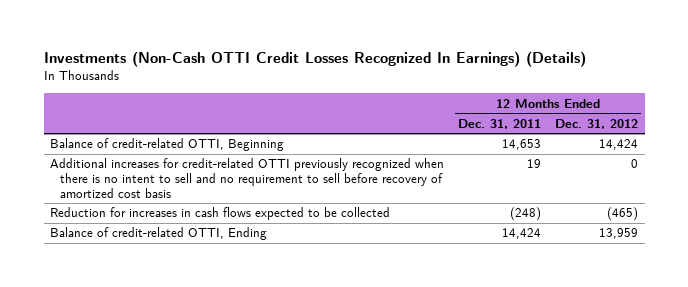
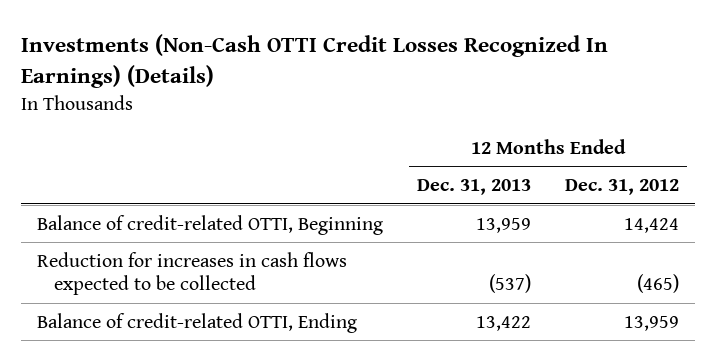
- | 12 Months Ended Dec. 31, 2011 | 12 Months Ended Dec. 31, 2012
+ | 12 Months Ended Dec. 31, 2013 | 12 Months Ended Dec. 31, 2012
- Additional increases for credit-related OTTI previously recognized when there is no intent to sell and no requirement to sell before recovery of amortized cost basis | 19 | 0

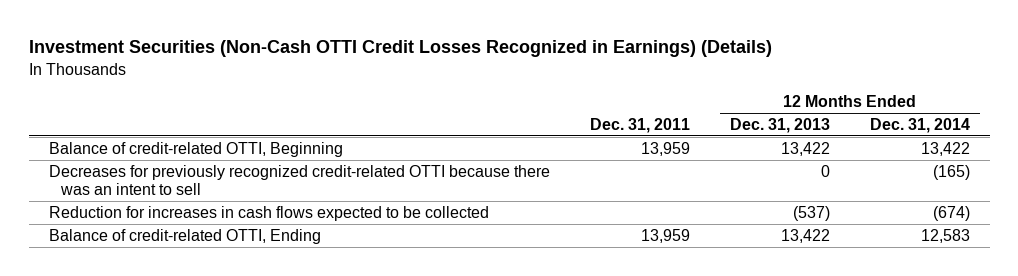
- Investments (Non-Cash OTTI Credit Losses Recognized In Earnings) (Details)
+ Investment Securities (Non-Cash OTTI Credit Losses Recognized in Earnings) (Details)
- | 12 Months Ended Dec. 31, 2013 | 12 Months Ended Dec. 31, 2012
+ | Dec. 31, 2011 | 12 Months Ended Dec. 31, 2013 | 12 Months Ended Dec. 31, 2014
- Balance of credit-related OTTI, Beginning | 13,959 | 14,424
+ Balance of credit-related OTTI, Beginning | 13,959 | 13,422 | 13,422
+ Decreases for previously recognized credit-related OTTI because there was an intent to sell | | 0 | (165)

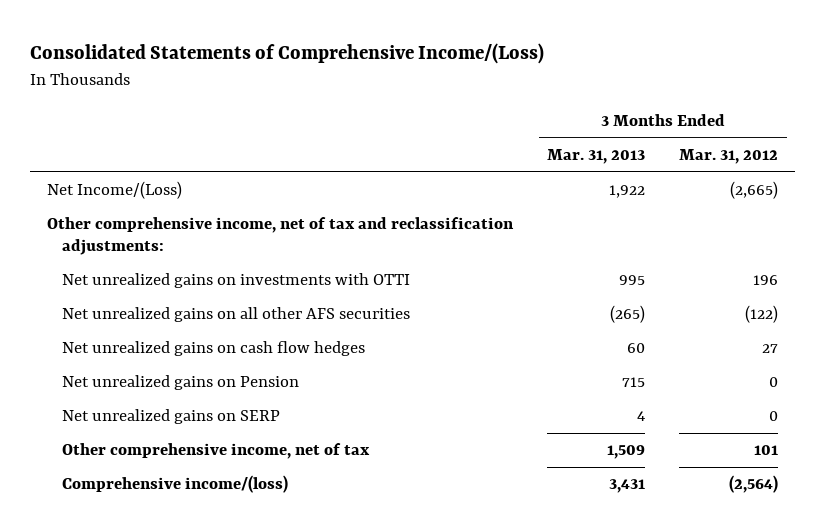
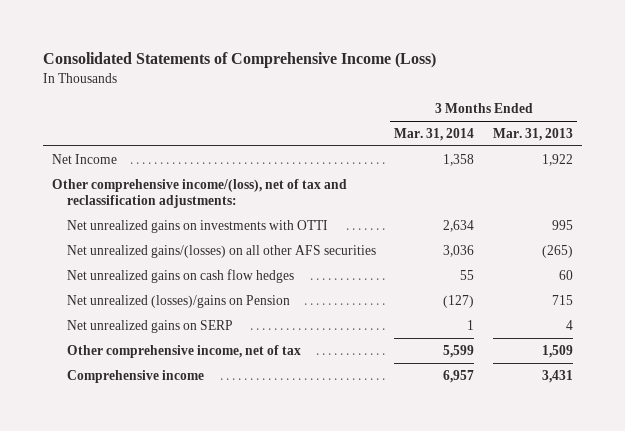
- Consolidated Statements of Comprehensive Income/(Loss)
+ Consolidated Statements of Comprehensive Income (Loss)
- | 3 Months Ended Mar. 31, 2013 | 3 Months Ended Mar. 31, 2012
+ | 3 Months Ended Mar. 31, 2014 | 3 Months Ended Mar. 31, 2013
- Net Income/(Loss) | 1,922 | (2,665)
- Other comprehensive income, net of tax and reclassification adjustments:
+ Net Income | 1,358 | 1,922
+ Other comprehensive income/(loss), net of tax and reclassification adjustments:
- Net unrealized gains on all other AFS securities | (265) | (122)
+ Net unrealized gains/(losses) on all other AFS securities | 3,036 | (265)
- Net unrealized gains on Pension | 715 | 0
+ Net unrealized (losses)/gains on Pension | (127) | 715
- Comprehensive income/(loss) | 3,431 | (2,564)
+ Comprehensive income | 6,957 | 3,431

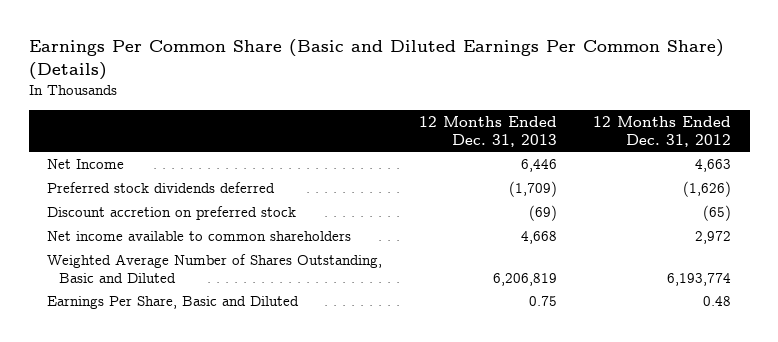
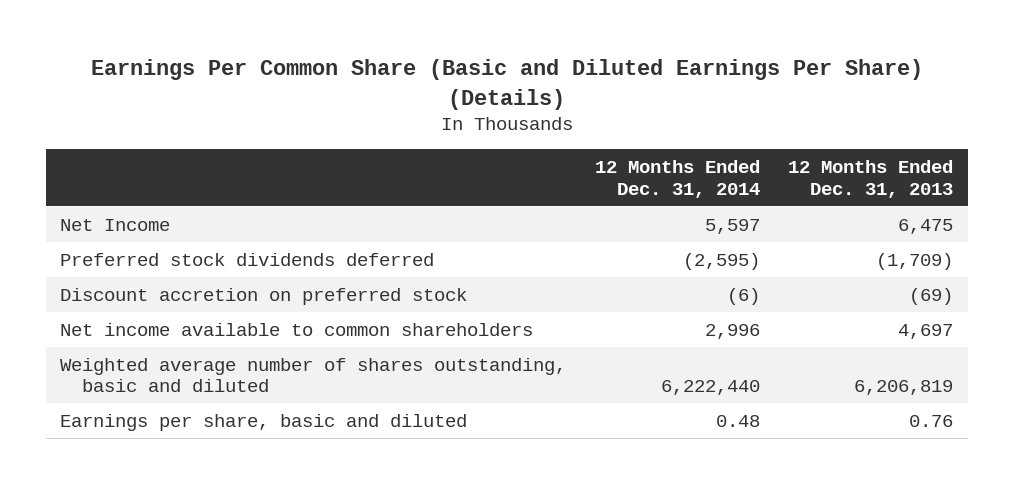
- Earnings Per Common Share (Basic and Diluted Earnings Per Common Share) (Details)
+ Earnings Per Common Share (Basic and Diluted Earnings Per Share) (Details)
- | 12 Months Ended Dec. 31, 2013 | 12 Months Ended Dec. 31, 2012
+ | 12 Months Ended Dec. 31, 2014 | 12 Months Ended Dec. 31, 2013
- Net Income | 6,446 | 4,663
+ Net Income | 5,597 | 6,475
- Net income available to common shareholders | 4,668 | 2,972
- Weighted Average Number of Shares Outstanding, Basic and Diluted | 6,206,819 | 6,193,774
- Earnings Per Share, Basic and Diluted | 0.75 | 0.48
+ Net income available to common shareholders | 2,996 | 4,697
+ Weighted average number of shares outstanding, basic and diluted | 6,222,440 | 6,206,819
+ Earnings per share, basic and diluted | 0.48 | 0.76

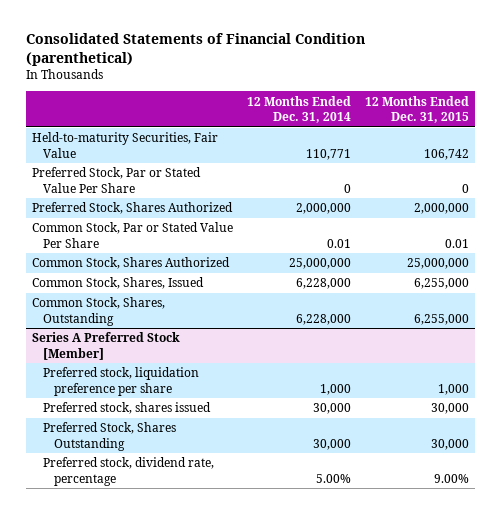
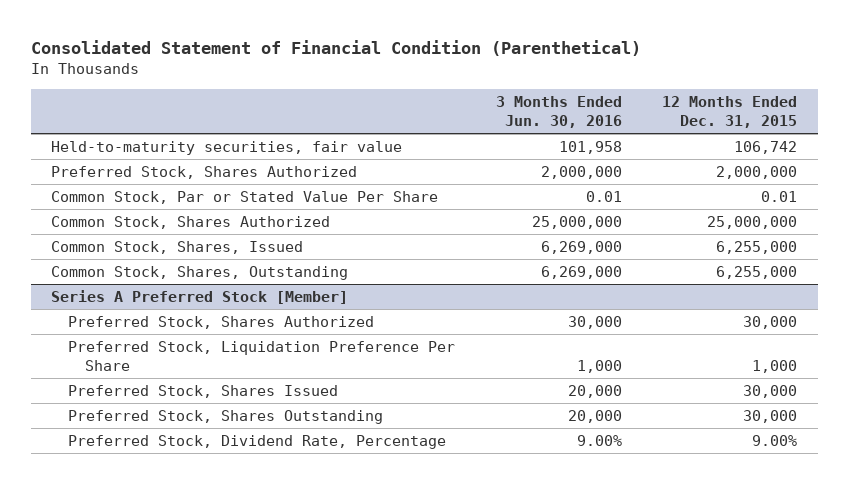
- Consolidated Statements of Financial Condition (parenthetical)
+ Consolidated Statement of Financial Condition (Parenthetical)
- | 12 Months Ended Dec. 31, 2014 | 12 Months Ended Dec. 31, 2015
+ | 3 Months Ended Jun. 30, 2016 | 12 Months Ended Dec. 31, 2015
- Held-to-maturity Securities, Fair Value | 110,771 | 106,742
- Preferred Stock, Par or Stated Value Per Share | 0 | 0
+ Held-to-maturity securities, fair value | 101,958 | 106,742
@ Series A Preferred Stock [Member]
- Preferred stock, liquidation preference per share | 1,000 | 1,000
- Preferred stock, shares issued | 30,000 | 30,000
+ Preferred Stock, Shares Authorized | 30,000 | 30,000
+ Preferred Stock, Liquidation Preference Per Share | 1,000 | 1,000
+ Preferred Stock, Shares Issued | 20,000 | 30,000
- Preferred stock, dividend rate, percentage | 5.00% | 9.00%
+ Preferred Stock, Dividend Rate, Percentage | 9.00% | 9.00%

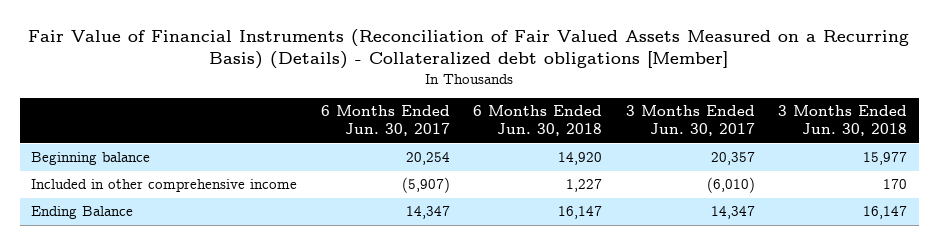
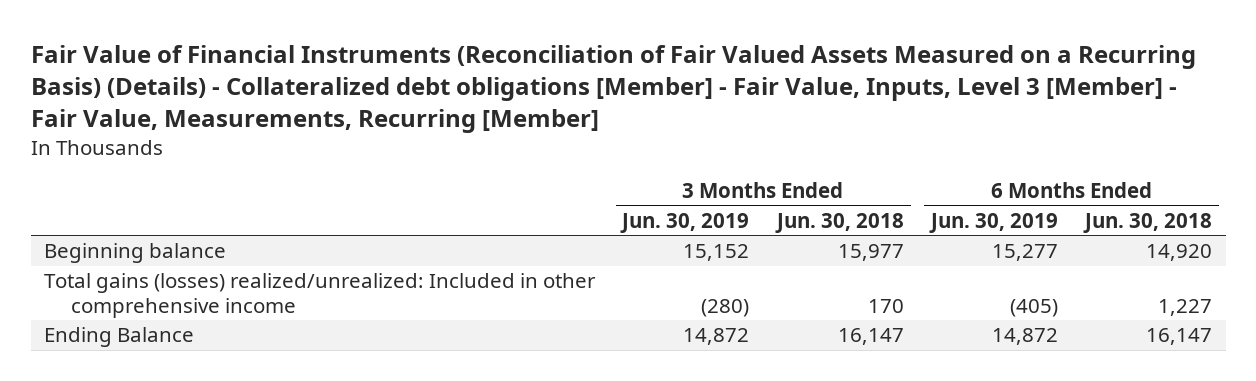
- Fair Value of Financial Instruments (Reconciliation of Fair Valued Assets Measured on a Recurring Basis) (Details) - Collateralized debt obligations [Member]
+ Fair Value of Financial Instruments (Reconciliation of Fair Valued Assets Measured on a Recurring Basis) (Details) - Collateralized debt obligations [Member] - Fair Value, Inputs, Level 3 [Member] - Fair Value, Measurements, Recurring [Member]
- | 6 Months Ended Jun. 30, 2017 | 6 Months Ended Jun. 30, 2018 | 3 Months Ended Jun. 30, 2017 | 3 Months Ended Jun. 30, 2018
+ | 3 Months Ended Jun. 30, 2019 | 3 Months Ended Jun. 30, 2018 | 6 Months Ended Jun. 30, 2019 | 6 Months Ended Jun. 30, 2018
- Included in other comprehensive income | (5,907) | 1,227 | (6,010) | 170
+ Total gains (losses) realized/unrealized: Included in other comprehensive income | (280) | 170 | (405) | 1,227

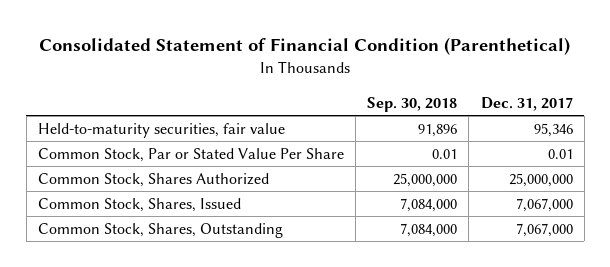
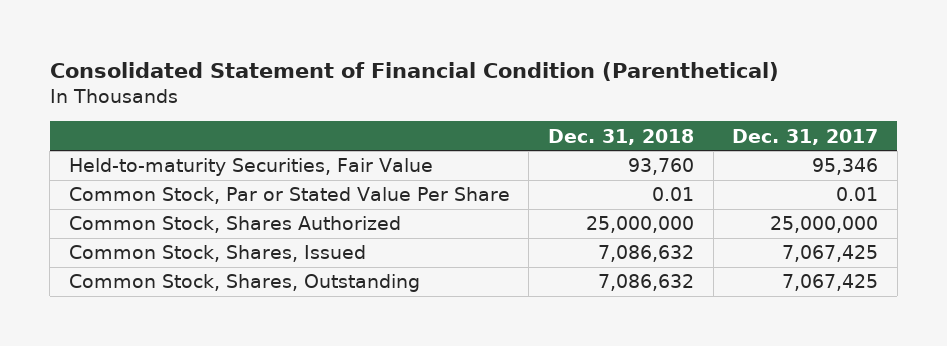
- | Sep. 30, 2018 | Dec. 31, 2017
+ | Dec. 31, 2018 | Dec. 31, 2017
- Held-to-maturity securities, fair value | 91,896 | 95,346
+ Held-to-maturity Securities, Fair Value | 93,760 | 95,346
- Common Stock, Shares, Issued | 7,084,000 | 7,067,000
- Common Stock, Shares, Outstanding | 7,084,000 | 7,067,000
+ Common Stock, Shares, Issued | 7,086,632 | 7,067,425
+ Common Stock, Shares, Outstanding | 7,086,632 | 7,067,425

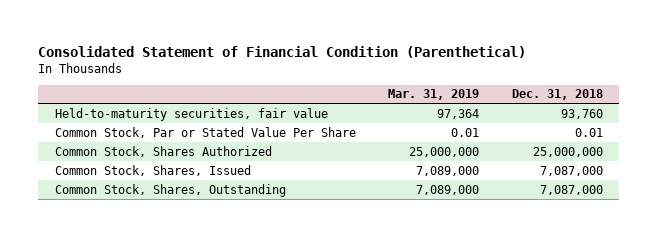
- | Dec. 31, 2018 | Dec. 31, 2017
+ | Mar. 31, 2019 | Dec. 31, 2018
- Held-to-maturity Securities, Fair Value | 93,760 | 95,346
+ Held-to-maturity securities, fair value | 97,364 | 93,760
- Common Stock, Shares, Issued | 7,086,632 | 7,067,425
- Common Stock, Shares, Outstanding | 7,086,632 | 7,067,425
+ Common Stock, Shares, Issued | 7,089,000 | 7,087,000
+ Common Stock, Shares, Outstanding | 7,089,000 | 7,087,000

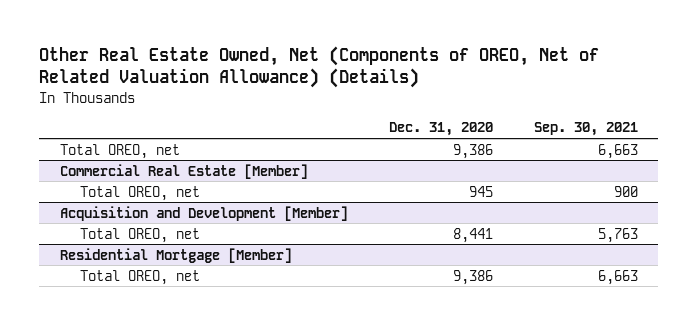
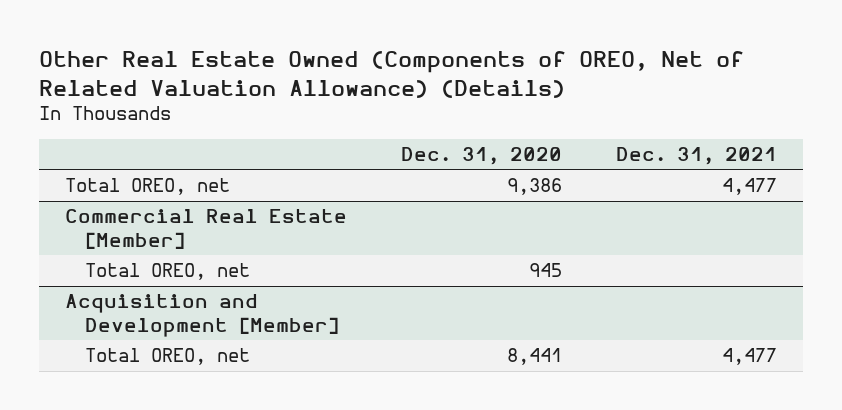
- Other Real Estate Owned, Net (Components of OREO, Net of Related Valuation Allowance) (Details)
+ Other Real Estate Owned (Components of OREO, Net of Related Valuation Allowance) (Details)
- | Dec. 31, 2020 | Sep. 30, 2021
+ | Dec. 31, 2020 | Dec. 31, 2021
- Residential Mortgage [Member]
- Total OREO, net | 9,386 | 6,663

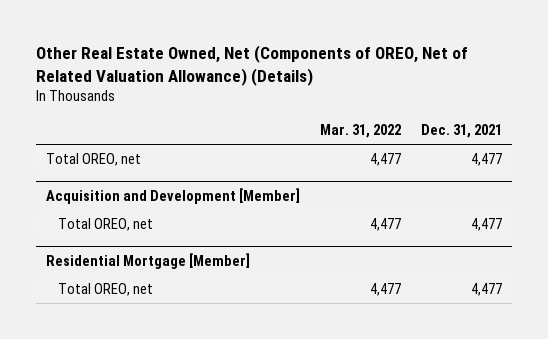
- Other Real Estate Owned (Components of OREO, Net of Related Valuation Allowance) (Details)
+ Other Real Estate Owned, Net (Components of OREO, Net of Related Valuation Allowance) (Details)
- | Dec. 31, 2020 | Dec. 31, 2021
+ | Mar. 31, 2022 | Dec. 31, 2021
- Commercial Real Estate [Member]
- Total OREO, net | 945 |
+ Residential Mortgage [Member]
+ Total OREO, net | 4,477 | 4,477

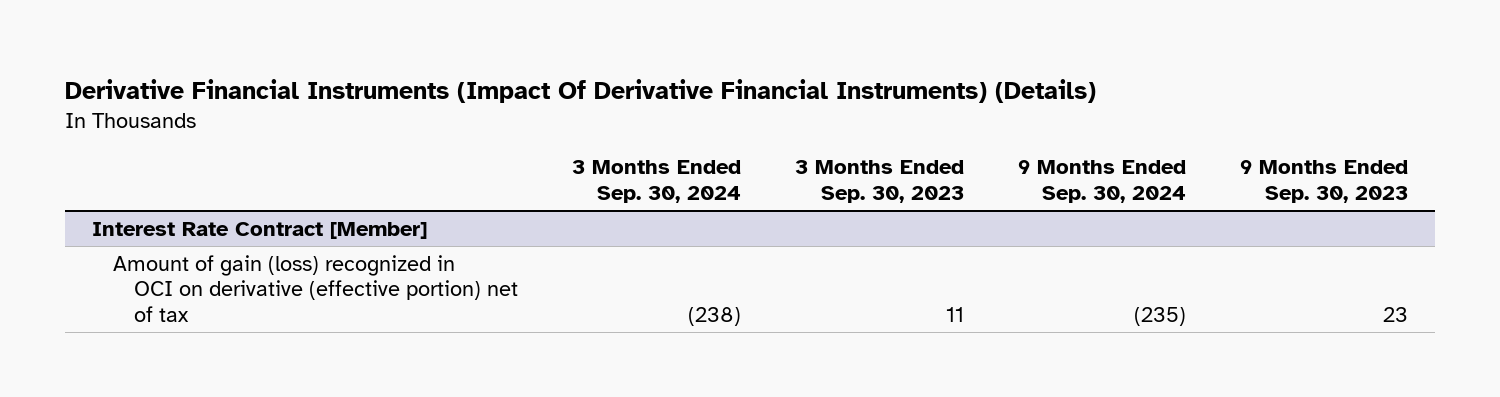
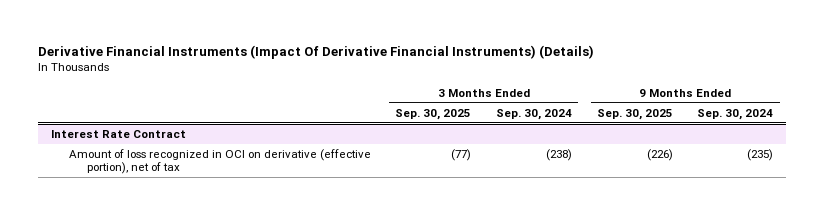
- | 3 Months Ended Sep. 30, 2024 | 3 Months Ended Sep. 30, 2023 | 9 Months Ended Sep. 30, 2024 | 9 Months Ended Sep. 30, 2023
+ | 3 Months Ended Sep. 30, 2025 | 3 Months Ended Sep. 30, 2024 | 9 Months Ended Sep. 30, 2025 | 9 Months Ended Sep. 30, 2024
- Interest Rate Contract [Member]
- Amount of gain (loss) recognized in OCI on derivative (effective portion) net of tax | (238) | 11 | (235) | 23
+ Interest Rate Contract
+ Amount of loss recognized in OCI on derivative (effective portion), net of tax | (77) | (238) | (226) | (235)

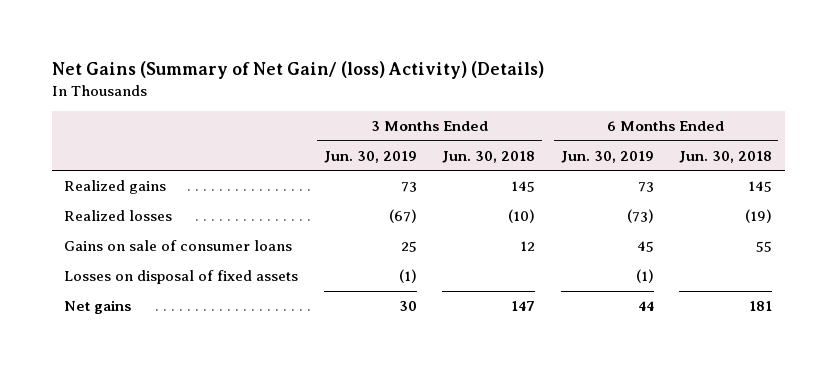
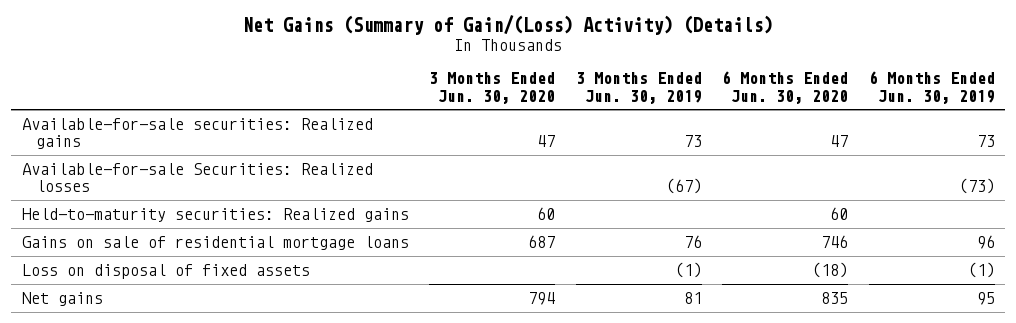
- Net Gains (Summary of Net Gain/ (loss) Activity) (Details)
+ Net Gains (Summary of Gain/(Loss) Activity) (Details)
- | 3 Months Ended Jun. 30, 2019 | 3 Months Ended Jun. 30, 2018 | 6 Months Ended Jun. 30, 2019 | 6 Months Ended Jun. 30, 2018
+ | 3 Months Ended Jun. 30, 2020 | 3 Months Ended Jun. 30, 2019 | 6 Months Ended Jun. 30, 2020 | 6 Months Ended Jun. 30, 2019
- Realized gains | 73 | 145 | 73 | 145
- Realized losses | (67) | (10) | (73) | (19)
- Gains on sale of consumer loans | 25 | 12 | 45 | 55
- Losses on disposal of fixed assets | (1) | | (1) |
- Net gains | 30 | 147 | 44 | 181
+ Available-for-sale securities: Realized gains | 47 | 73 | 47 | 73
+ Available-for-sale Securities: Realized losses | | (67) | | (73)
+ Held-to-maturity securities: Realized gains | 60 | | 60 |
+ Gains on sale of residential mortgage loans | 687 | 76 | 746 | 96
+ Loss on disposal of fixed assets | | (1) | (18) | (1)
+ Net gains | 794 | 81 | 835 | 95

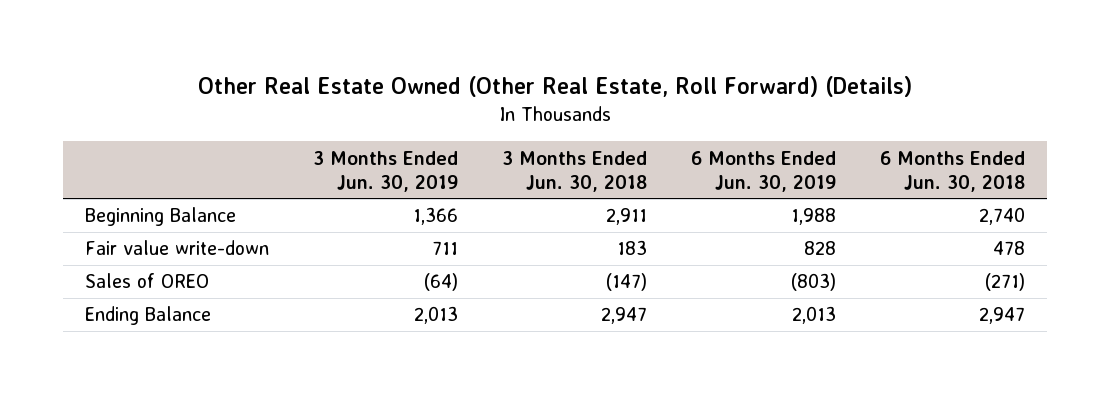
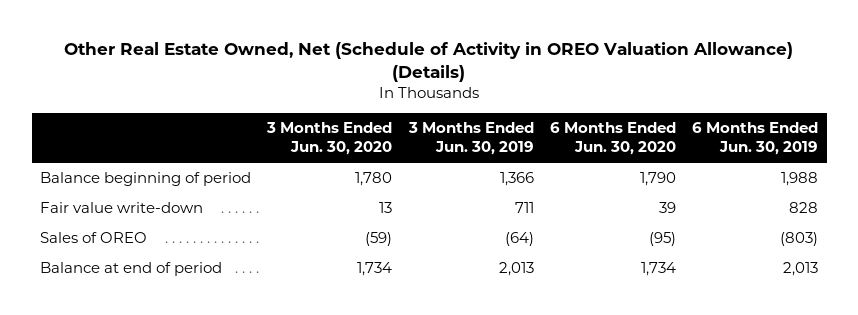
- Other Real Estate Owned (Other Real Estate, Roll Forward) (Details)
+ Other Real Estate Owned, Net (Schedule of Activity in OREO Valuation Allowance) (Details)
- | 3 Months Ended Jun. 30, 2019 | 3 Months Ended Jun. 30, 2018 | 6 Months Ended Jun. 30, 2019 | 6 Months Ended Jun. 30, 2018
+ | 3 Months Ended Jun. 30, 2020 | 3 Months Ended Jun. 30, 2019 | 6 Months Ended Jun. 30, 2020 | 6 Months Ended Jun. 30, 2019
- Beginning Balance | 1,366 | 2,911 | 1,988 | 2,740
+ Balance beginning of period | 1,780 | 1,366 | 1,790 | 1,988
- Ending Balance | 2,013 | 2,947 | 2,013 | 2,947
+ Balance at end of period | 1,734 | 2,013 | 1,734 | 2,013

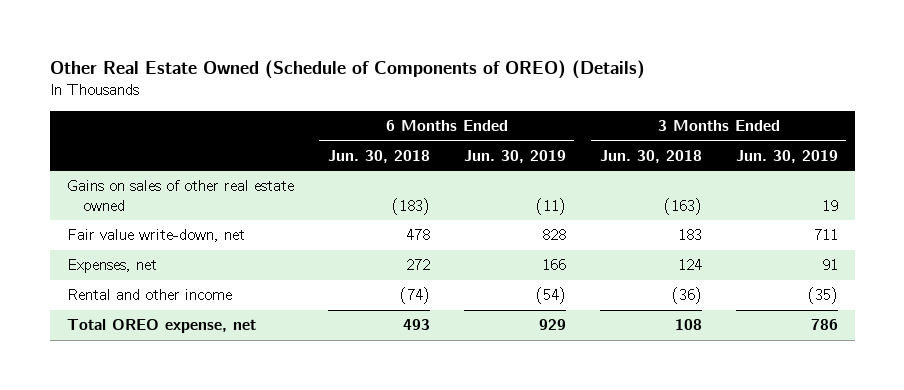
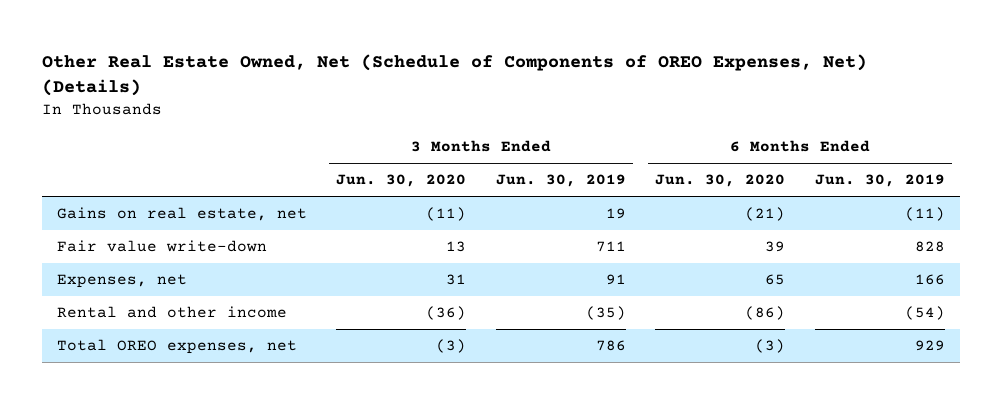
- Other Real Estate Owned (Schedule of Components of OREO) (Details)
+ Other Real Estate Owned, Net (Schedule of Components of OREO Expenses, Net) (Details)
- | 6 Months Ended Jun. 30, 2018 | 6 Months Ended Jun. 30, 2019 | 3 Months Ended Jun. 30, 2018 | 3 Months Ended Jun. 30, 2019
+ | 3 Months Ended Jun. 30, 2020 | 3 Months Ended Jun. 30, 2019 | 6 Months Ended Jun. 30, 2020 | 6 Months Ended Jun. 30, 2019
- Gains on sales of other real estate owned | (183) | (11) | (163) | 19
- Fair value write-down, net | 478 | 828 | 183 | 711
+ Gains on real estate, net | (11) | 19 | (21) | (11)
+ Fair value write-down | 13 | 711 | 39 | 828
- Total OREO expense, net | 493 | 929 | 108 | 786
+ Total OREO expenses, net | (3) | 786 | (3) | 929

